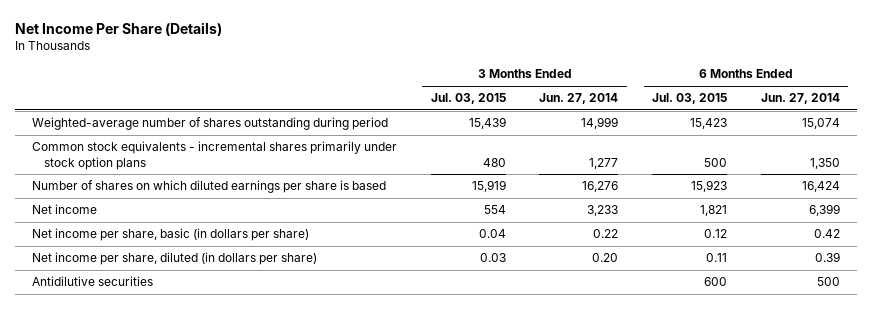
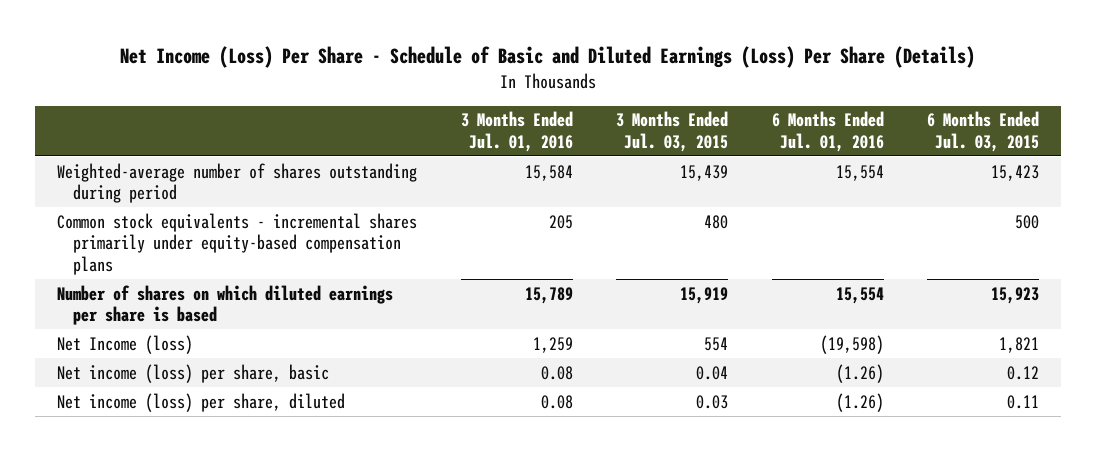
- Net Income Per Share (Details)
+ Net Income (Loss) Per Share - Schedule of Basic and Diluted Earnings (Loss) Per Share (Details)
- | 3 Months Ended Jul. 03, 2015 | 3 Months Ended Jun. 27, 2014 | 6 Months Ended Jul. 03, 2015 | 6 Months Ended Jun. 27, 2014
+ | 3 Months Ended Jul. 01, 2016 | 3 Months Ended Jul. 03, 2015 | 6 Months Ended Jul. 01, 2016 | 6 Months Ended Jul. 03, 2015
- Common stock equivalents - incremental shares primarily under stock option plans | 480 | 1,277 | 500 | 1,350
+ Common stock equivalents - incremental shares primarily under equity-based compensation plans | 205 | 480 | | 500
- Net income | 554 | 3,233 | 1,821 | 6,399
- Net income per share, basic (in dollars per share) | 0.04 | 0.22 | 0.12 | 0.42
- Net income per share, diluted (in dollars per share) | 0.03 | 0.20 | 0.11 | 0.39
- Antidilutive securities | | | 600 | 500
+ Net Income (loss) | 1,259 | 554 | (19,598) | 1,821
+ Net income (loss) per share, basic | 0.08 | 0.04 | (1.26) | 0.12
+ Net income (loss) per share, diluted | 0.08 | 0.03 | (1.26) | 0.11

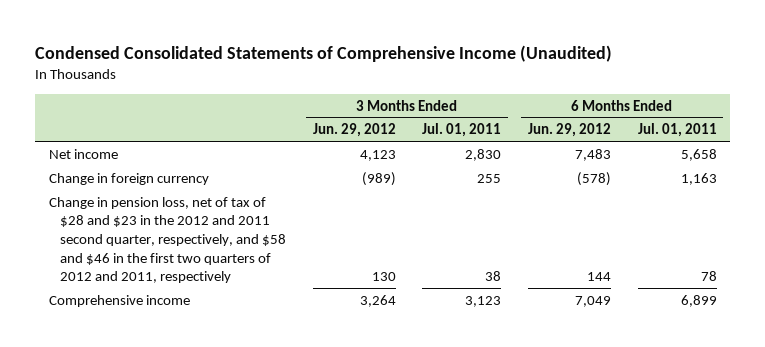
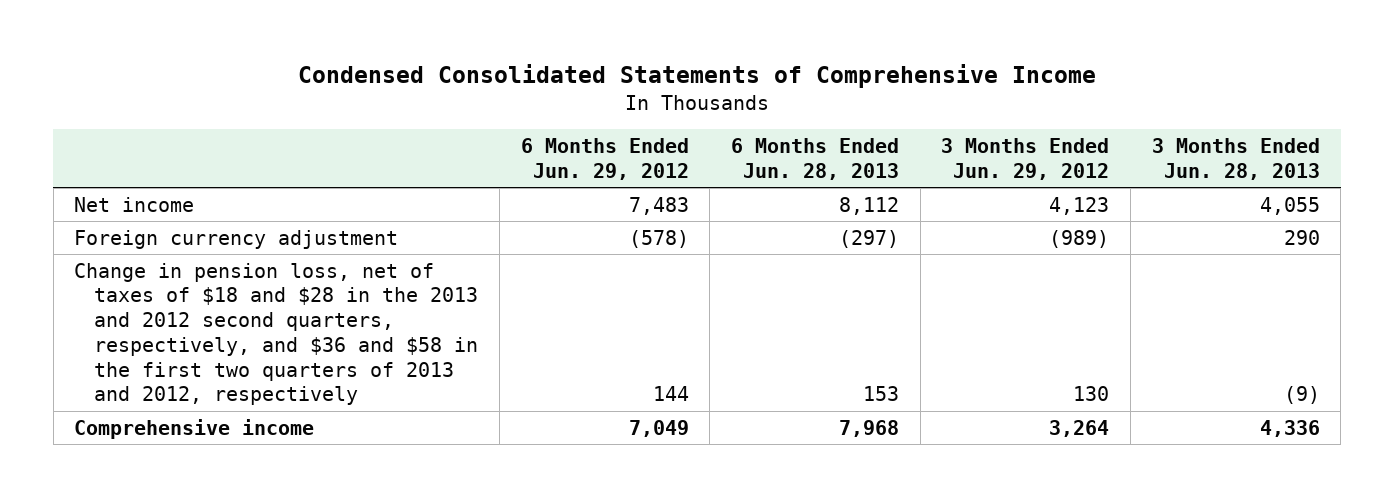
- Condensed Consolidated Statements of Comprehensive Income (Unaudited)
+ Condensed Consolidated Statements of Comprehensive Income
- | 3 Months Ended Jun. 29, 2012 | 3 Months Ended Jul. 01, 2011 | 6 Months Ended Jun. 29, 2012 | 6 Months Ended Jul. 01, 2011
+ | 6 Months Ended Jun. 29, 2012 | 6 Months Ended Jun. 28, 2013 | 3 Months Ended Jun. 29, 2012 | 3 Months Ended Jun. 28, 2013
- Change in foreign currency | (989) | 255 | (578) | 1,163
- Change in pension loss, net of tax of $28 and $23 in the 2012 and 2011 second quarter, respectively, and $58 and $46 in the first two quarters of 2012 and 2011, respectively | 130 | 38 | 144 | 78
+ Foreign currency adjustment | (578) | (297) | (989) | 290
+ Change in pension loss, net of taxes of $18 and $28 in the 2013 and 2012 second quarters, respectively, and $36 and $58 in the first two quarters of 2013 and 2012, respectively | 144 | 153 | 130 | (9)

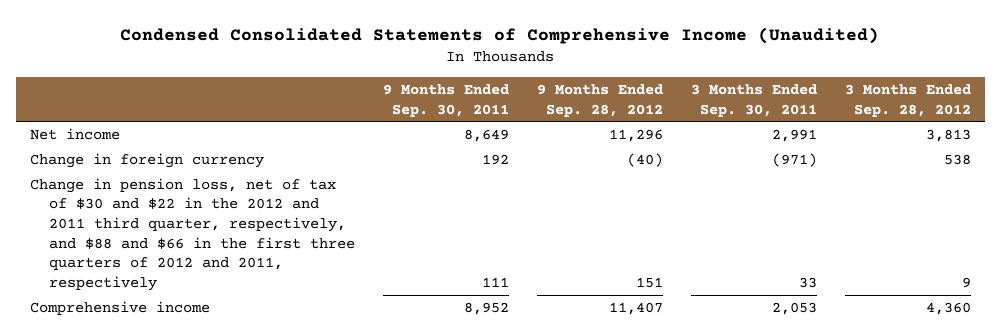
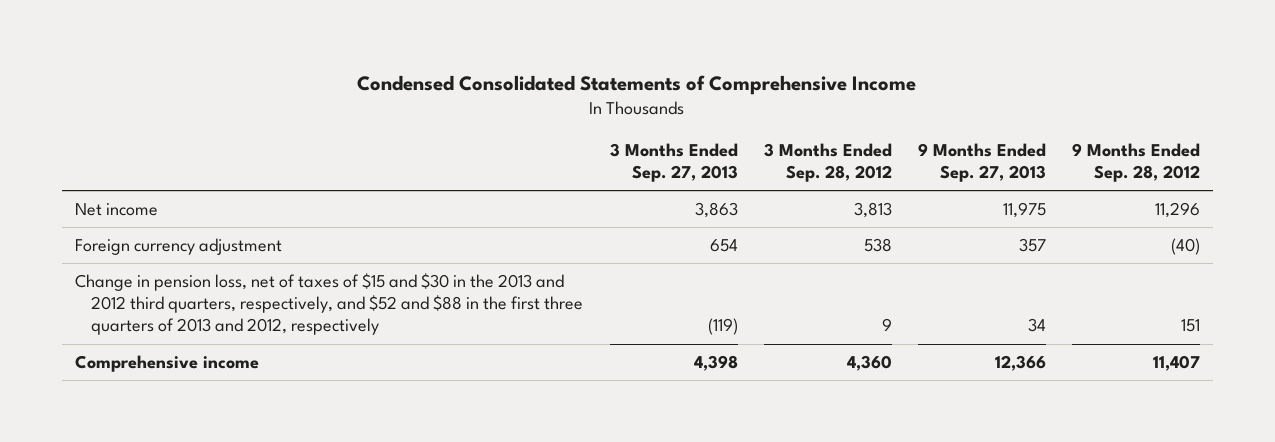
- Condensed Consolidated Statements of Comprehensive Income (Unaudited)
+ Condensed Consolidated Statements of Comprehensive Income
- | 9 Months Ended Sep. 30, 2011 | 9 Months Ended Sep. 28, 2012 | 3 Months Ended Sep. 30, 2011 | 3 Months Ended Sep. 28, 2012
+ | 3 Months Ended Sep. 27, 2013 | 3 Months Ended Sep. 28, 2012 | 9 Months Ended Sep. 27, 2013 | 9 Months Ended Sep. 28, 2012
- Change in foreign currency | 192 | (40) | (971) | 538
- Change in pension loss, net of tax of $30 and $22 in the 2012 and 2011 third quarter, respectively, and $88 and $66 in the first three quarters of 2012 and 2011, respectively | 111 | 151 | 33 | 9
+ Foreign currency adjustment | 654 | 538 | 357 | (40)
+ Change in pension loss, net of taxes of $15 and $30 in the 2013 and 2012 third quarters, respectively, and $52 and $88 in the first three quarters of 2013 and 2012, respectively | (119) | 9 | 34 | 151

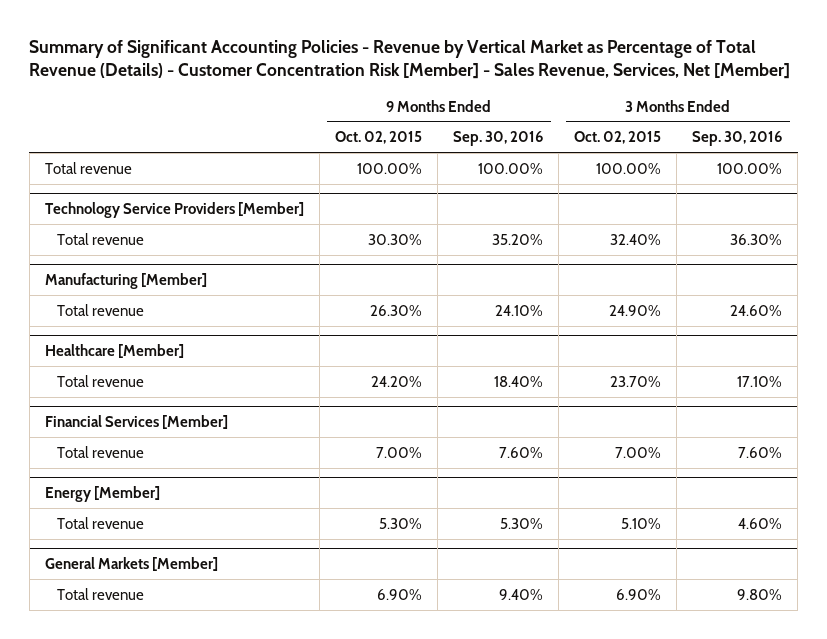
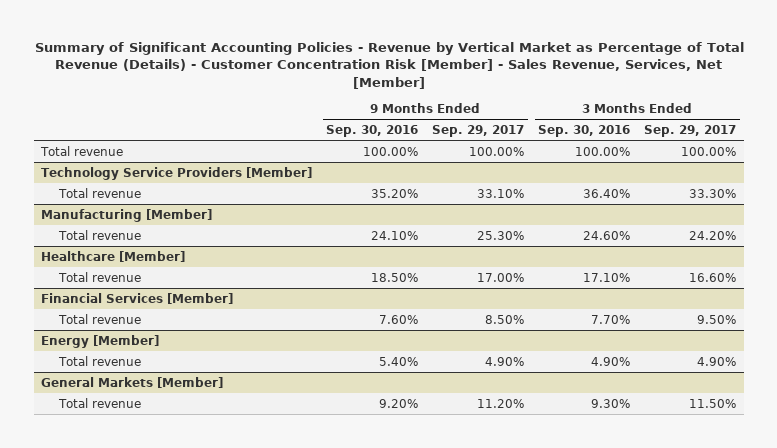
- | 9 Months Ended Oct. 02, 2015 | 9 Months Ended Sep. 30, 2016 | 3 Months Ended Oct. 02, 2015 | 3 Months Ended Sep. 30, 2016
+ | 9 Months Ended Sep. 30, 2016 | 9 Months Ended Sep. 29, 2017 | 3 Months Ended Sep. 30, 2016 | 3 Months Ended Sep. 29, 2017
@ Technology Service Providers [Member]
- Total revenue | 30.30% | 35.20% | 32.40% | 36.30%
+ Total revenue | 35.20% | 33.10% | 36.40% | 33.30%
@ Healthcare [Member]
- Total revenue | 24.20% | 18.40% | 23.70% | 17.10%
+ Total revenue | 18.50% | 17.00% | 17.10% | 16.60%
@ Financial Services [Member]
- Total revenue | 7.00% | 7.60% | 7.00% | 7.60%
+ Total revenue | 7.60% | 8.50% | 7.70% | 9.50%
@ Energy [Member]
- Total revenue | 5.30% | 5.30% | 5.10% | 4.60%
+ Total revenue | 5.40% | 4.90% | 4.90% | 4.90%
@ General Markets [Member]
- Total revenue | 6.90% | 9.40% | 6.90% | 9.80%
+ Total revenue | 9.20% | 11.20% | 9.30% | 11.50%

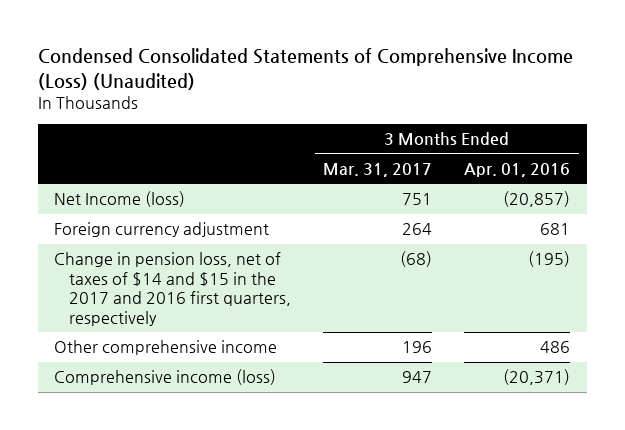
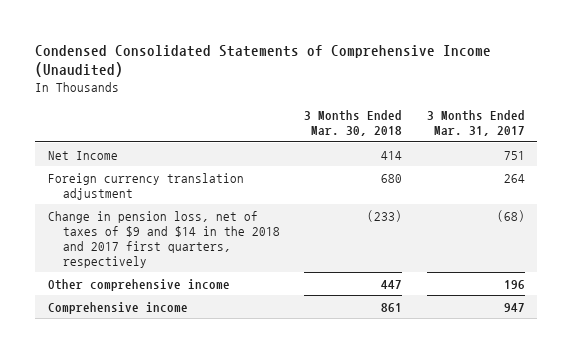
- Condensed Consolidated Statements of Comprehensive Income (Loss) (Unaudited)
+ Condensed Consolidated Statements of Comprehensive Income (Unaudited)
- | 3 Months Ended Mar. 31, 2017 | 3 Months Ended Apr. 01, 2016
+ | 3 Months Ended Mar. 30, 2018 | 3 Months Ended Mar. 31, 2017
- Net Income (loss) | 751 | (20,857)
- Foreign currency adjustment | 264 | 681
- Change in pension loss, net of taxes of $14 and $15 in the 2017 and 2016 first quarters, respectively | (68) | (195)
+ Net Income | 414 | 751
+ Foreign currency translation adjustment | 680 | 264
+ Change in pension loss, net of taxes of $9 and $14 in the 2018 and 2017 first quarters, respectively | (233) | (68)
- Comprehensive income (loss) | 947 | (20,371)
+ Comprehensive income | 861 | 947

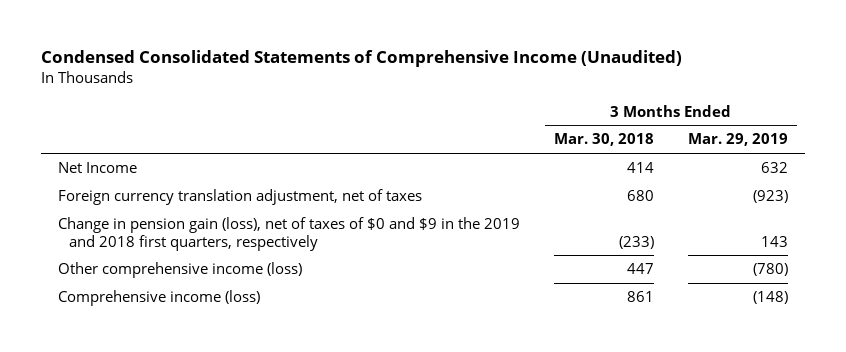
- | 3 Months Ended Mar. 30, 2018 | 3 Months Ended Mar. 31, 2017
+ | 3 Months Ended Mar. 30, 2018 | 3 Months Ended Mar. 29, 2019
- Foreign currency translation adjustment | 680 | 264
- Change in pension loss, net of taxes of $9 and $14 in the 2018 and 2017 first quarters, respectively | (233) | (68)
- Other comprehensive income | 447 | 196
- Comprehensive income | 861 | 947
+ Foreign currency translation adjustment, net of taxes | 680 | (923)
+ Change in pension gain (loss), net of taxes of $0 and $9 in the 2019 and 2018 first quarters, respectively | (233) | 143
+ Other comprehensive income (loss) | 447 | (780)
+ Comprehensive income (loss) | 861 | (148)

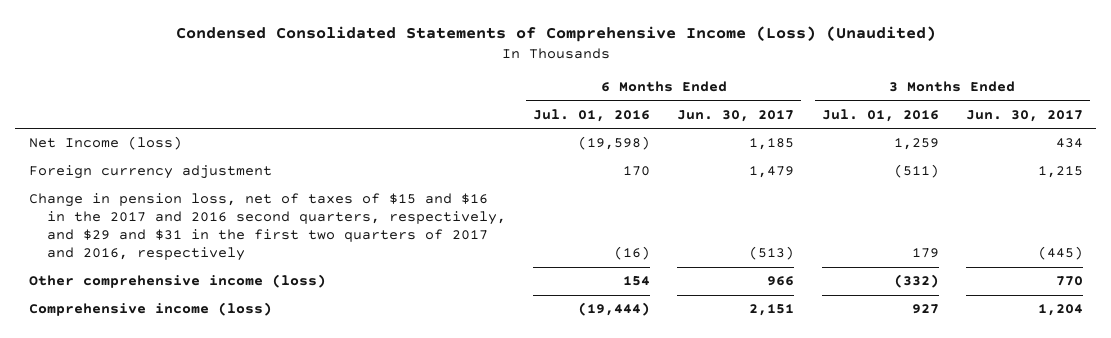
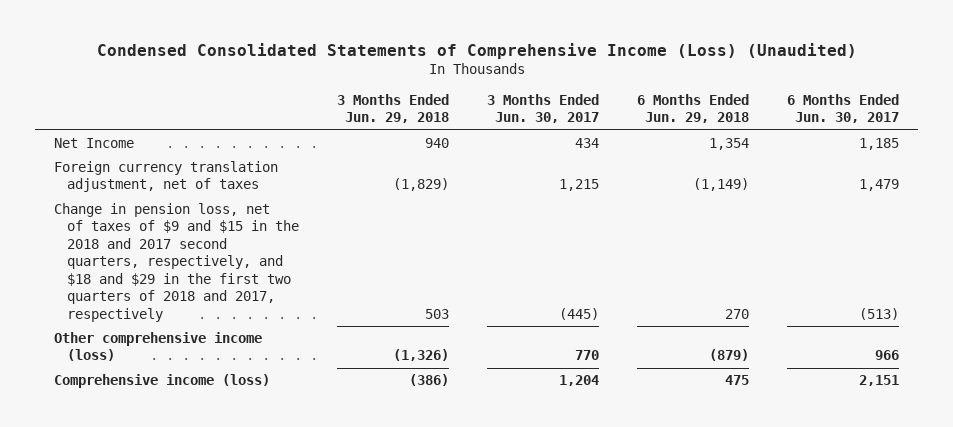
- | 6 Months Ended Jul. 01, 2016 | 6 Months Ended Jun. 30, 2017 | 3 Months Ended Jul. 01, 2016 | 3 Months Ended Jun. 30, 2017
+ | 3 Months Ended Jun. 29, 2018 | 3 Months Ended Jun. 30, 2017 | 6 Months Ended Jun. 29, 2018 | 6 Months Ended Jun. 30, 2017
- Net Income (loss) | (19,598) | 1,185 | 1,259 | 434
- Foreign currency adjustment | 170 | 1,479 | (511) | 1,215
- Change in pension loss, net of taxes of $15 and $16 in the 2017 and 2016 second quarters, respectively, and $29 and $31 in the first two quarters of 2017 and 2016, respectively | (16) | (513) | 179 | (445)
+ Net Income | 940 | 434 | 1,354 | 1,185
+ Foreign currency translation adjustment, net of taxes | (1,829) | 1,215 | (1,149) | 1,479
+ Change in pension loss, net of taxes of $9 and $15 in the 2018 and 2017 second quarters, respectively, and $18 and $29 in the first two quarters of 2018 and 2017, respectively | 503 | (445) | 270 | (513)

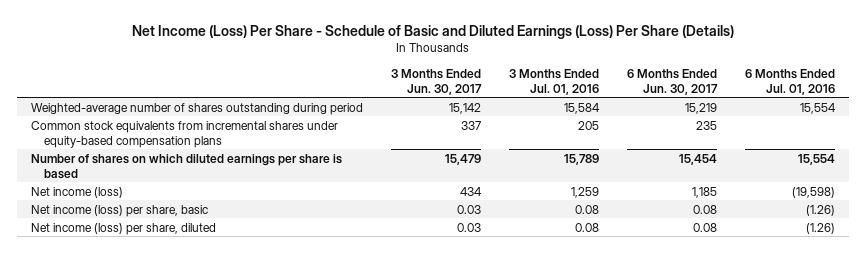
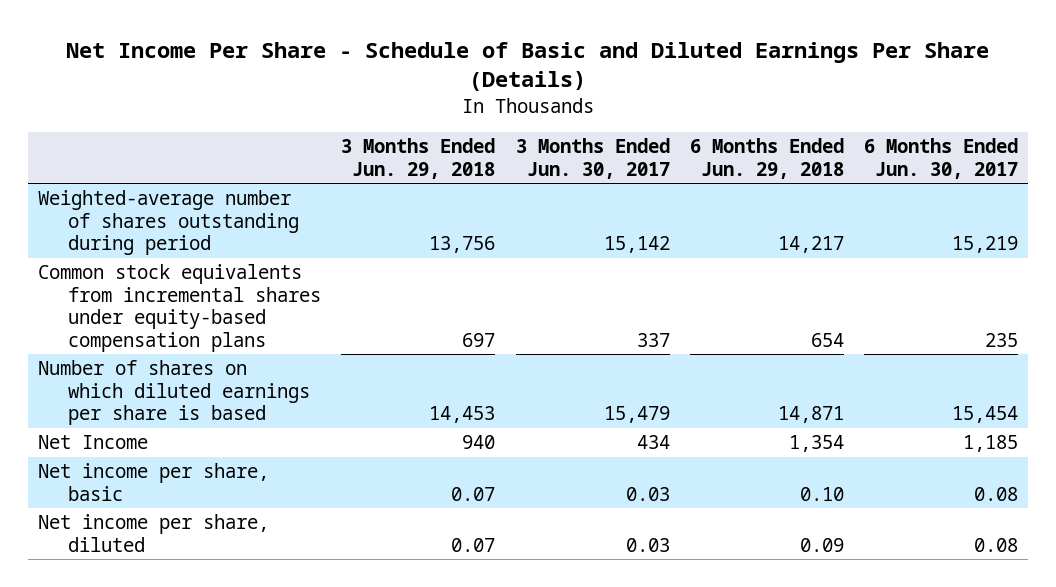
- Net Income (Loss) Per Share - Schedule of Basic and Diluted Earnings (Loss) Per Share (Details)
+ Net Income Per Share - Schedule of Basic and Diluted Earnings Per Share (Details)
- | 3 Months Ended Jun. 30, 2017 | 3 Months Ended Jul. 01, 2016 | 6 Months Ended Jun. 30, 2017 | 6 Months Ended Jul. 01, 2016
+ | 3 Months Ended Jun. 29, 2018 | 3 Months Ended Jun. 30, 2017 | 6 Months Ended Jun. 29, 2018 | 6 Months Ended Jun. 30, 2017
- Net income (loss) | 434 | 1,259 | 1,185 | (19,598)
- Net income (loss) per share, basic | 0.03 | 0.08 | 0.08 | (1.26)
- Net income (loss) per share, diluted | 0.03 | 0.08 | 0.08 | (1.26)
+ Net Income | 940 | 434 | 1,354 | 1,185
+ Net income per share, basic | 0.07 | 0.03 | 0.10 | 0.08
+ Net income per share, diluted | 0.07 | 0.03 | 0.09 | 0.08

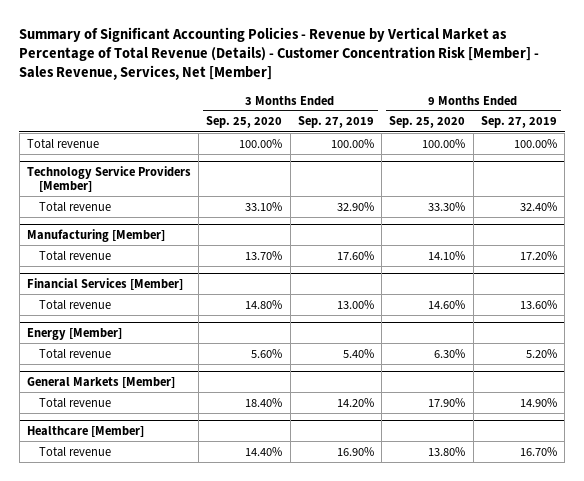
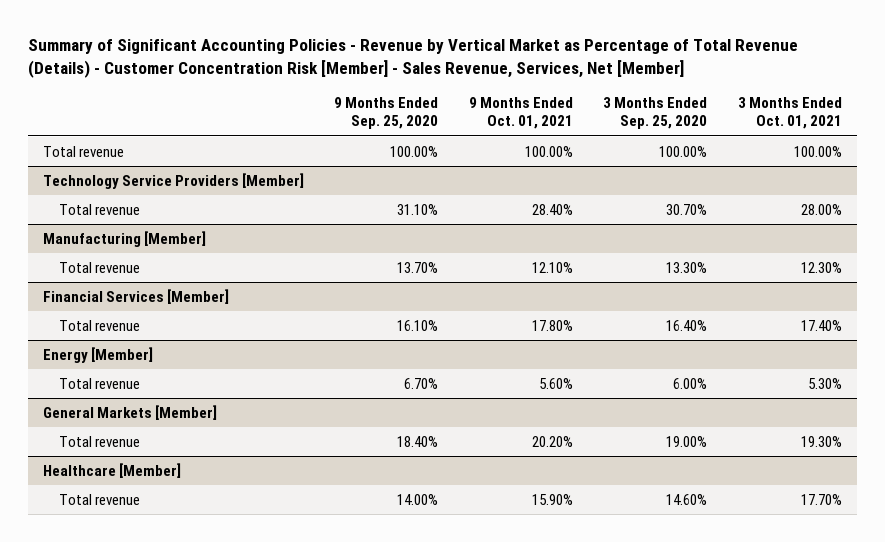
- | 3 Months Ended Sep. 25, 2020 | 3 Months Ended Sep. 27, 2019 | 9 Months Ended Sep. 25, 2020 | 9 Months Ended Sep. 27, 2019
+ | 9 Months Ended Sep. 25, 2020 | 9 Months Ended Oct. 01, 2021 | 3 Months Ended Sep. 25, 2020 | 3 Months Ended Oct. 01, 2021
@ Technology Service Providers [Member]
- Total revenue | 33.10% | 32.90% | 33.30% | 32.40%
+ Total revenue | 31.10% | 28.40% | 30.70% | 28.00%
@ Manufacturing [Member]
- Total revenue | 13.70% | 17.60% | 14.10% | 17.20%
+ Total revenue | 13.70% | 12.10% | 13.30% | 12.30%
@ Financial Services [Member]
- Total revenue | 14.80% | 13.00% | 14.60% | 13.60%
+ Total revenue | 16.10% | 17.80% | 16.40% | 17.40%
@ Energy [Member]
- Total revenue | 5.60% | 5.40% | 6.30% | 5.20%
+ Total revenue | 6.70% | 5.60% | 6.00% | 5.30%
@ General Markets [Member]
- Total revenue | 18.40% | 14.20% | 17.90% | 14.90%
+ Total revenue | 18.40% | 20.20% | 19.00% | 19.30%
@ Healthcare [Member]
- Total revenue | 14.40% | 16.90% | 13.80% | 16.70%
+ Total revenue | 14.00% | 15.90% | 14.60% | 17.70%

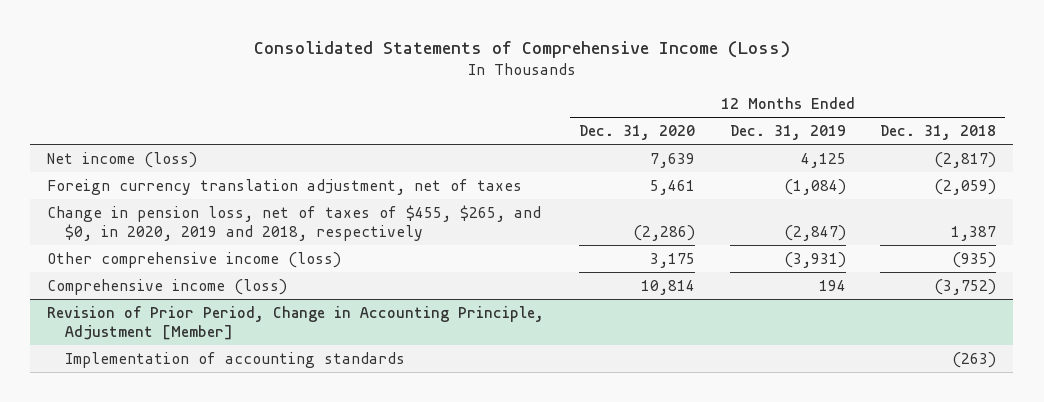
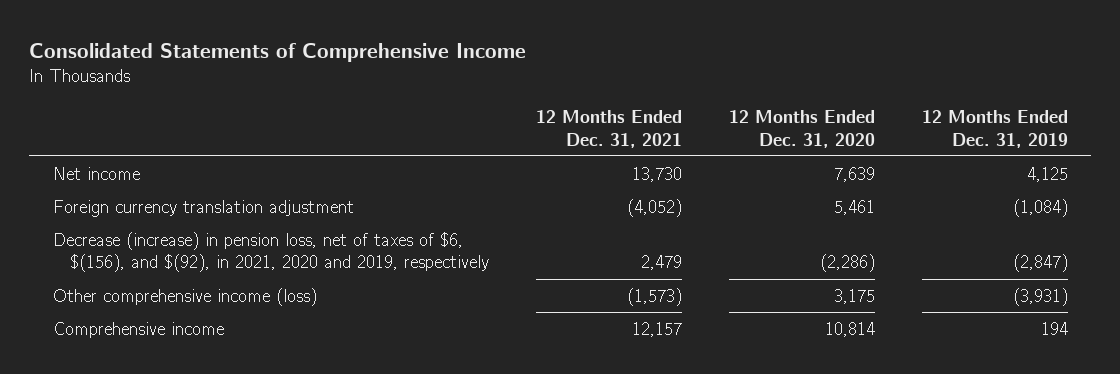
- Consolidated Statements of Comprehensive Income (Loss)
+ Consolidated Statements of Comprehensive Income
- | 12 Months Ended Dec. 31, 2020 | 12 Months Ended Dec. 31, 2019 | 12 Months Ended Dec. 31, 2018
+ | 12 Months Ended Dec. 31, 2021 | 12 Months Ended Dec. 31, 2020 | 12 Months Ended Dec. 31, 2019
- Net income (loss) | 7,639 | 4,125 | (2,817)
- Foreign currency translation adjustment, net of taxes | 5,461 | (1,084) | (2,059)
- Change in pension loss, net of taxes of $455, $265, and $0, in 2020, 2019 and 2018, respectively | (2,286) | (2,847) | 1,387
+ Net income | 13,730 | 7,639 | 4,125
+ Foreign currency translation adjustment | (4,052) | 5,461 | (1,084)
+ Decrease (increase) in pension loss, net of taxes of $6, $(156), and $(92), in 2021, 2020 and 2019, respectively | 2,479 | (2,286) | (2,847)
- Comprehensive income (loss) | 10,814 | 194 | (3,752)
- Revision of Prior Period, Change in Accounting Principle, Adjustment [Member]
- Implementation of accounting standards | | | (263)
+ Comprehensive income | 12,157 | 10,814 | 194

